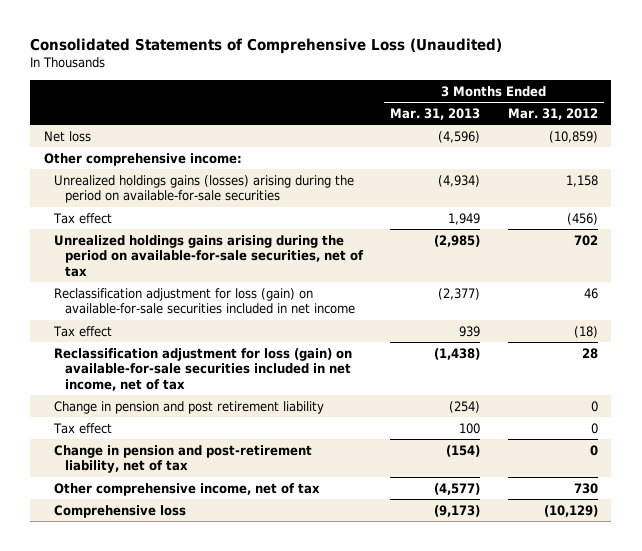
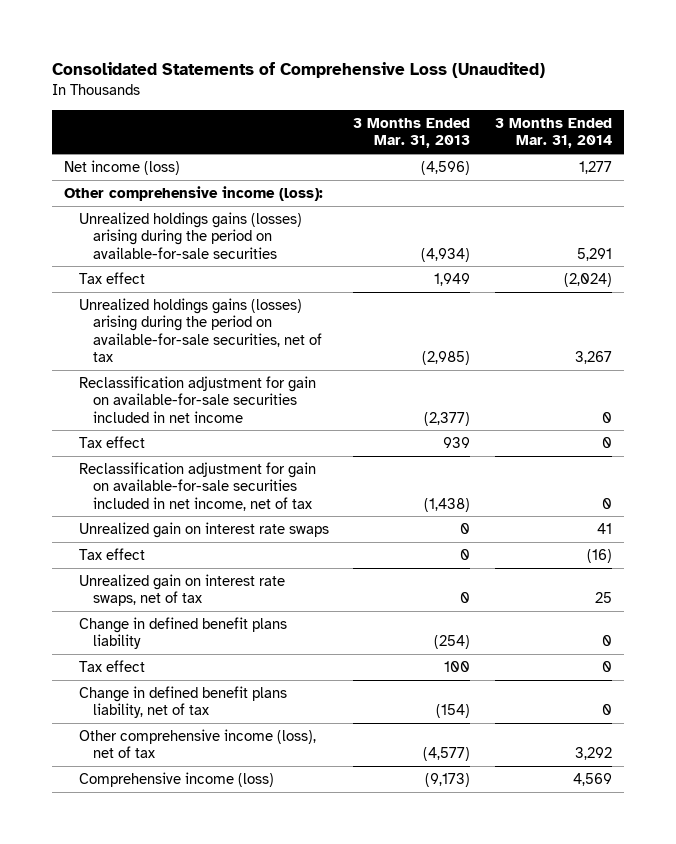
- | 3 Months Ended Mar. 31, 2013 | 3 Months Ended Mar. 31, 2012
+ | 3 Months Ended Mar. 31, 2013 | 3 Months Ended Mar. 31, 2014
- Net loss | (4,596) | (10,859)
- Other comprehensive income:
+ Net income (loss) | (4,596) | 1,277
+ Other comprehensive income (loss):
- Unrealized holdings gains arising during the period on available-for-sale securities, net of tax | (2,985) | 702
- Reclassification adjustment for loss (gain) on available-for-sale securities included in net income | (2,377) | 46
+ Unrealized holdings gains (losses) arising during the period on available-for-sale securities, net of tax | (2,985) | 3,267
+ Reclassification adjustment for gain on available-for-sale securities included in net income | (2,377) | 0
- Reclassification adjustment for loss (gain) on available-for-sale securities included in net income, net of tax | (1,438) | 28
- Change in pension and post retirement liability | (254) | 0
+ Reclassification adjustment for gain on available-for-sale securities included in net income, net of tax | (1,438) | 0
+ Unrealized gain on interest rate swaps | 0 | 41
+ Tax effect | 0 | (16)
+ Unrealized gain on interest rate swaps, net of tax | 0 | 25
+ Change in defined benefit plans liability | (254) | 0
- Change in pension and post-retirement liability, net of tax | (154) | 0
- Other comprehensive income, net of tax | (4,577) | 730
- Comprehensive loss | (9,173) | (10,129)
+ Change in defined benefit plans liability, net of tax | (154) | 0
+ Other comprehensive income (loss), net of tax | (4,577) | 3,292
+ Comprehensive income (loss) | (9,173) | 4,569

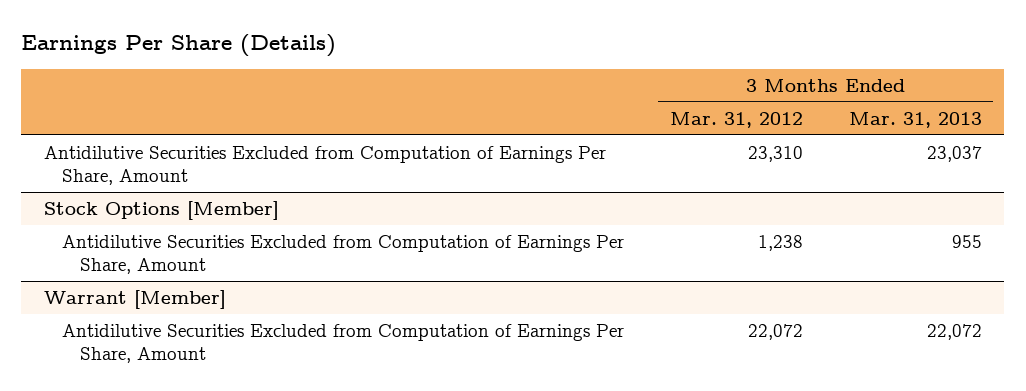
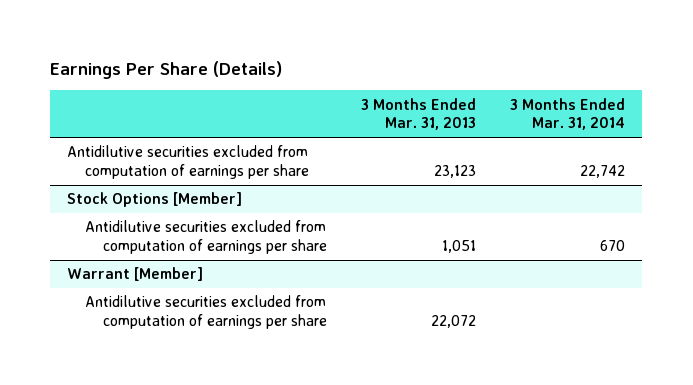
- | 3 Months Ended Mar. 31, 2012 | 3 Months Ended Mar. 31, 2013
+ | 3 Months Ended Mar. 31, 2013 | 3 Months Ended Mar. 31, 2014
- Antidilutive Securities Excluded from Computation of Earnings Per Share, Amount | 23,310 | 23,037
+ Antidilutive securities excluded from computation of earnings per share | 23,123 | 22,742
@ Stock Options [Member]
- Antidilutive Securities Excluded from Computation of Earnings Per Share, Amount | 1,238 | 955
+ Antidilutive securities excluded from computation of earnings per share | 1,051 | 670
@ Warrant [Member]
- Antidilutive Securities Excluded from Computation of Earnings Per Share, Amount | 22,072 | 22,072
+ Antidilutive securities excluded from computation of earnings per share | 22,072 |

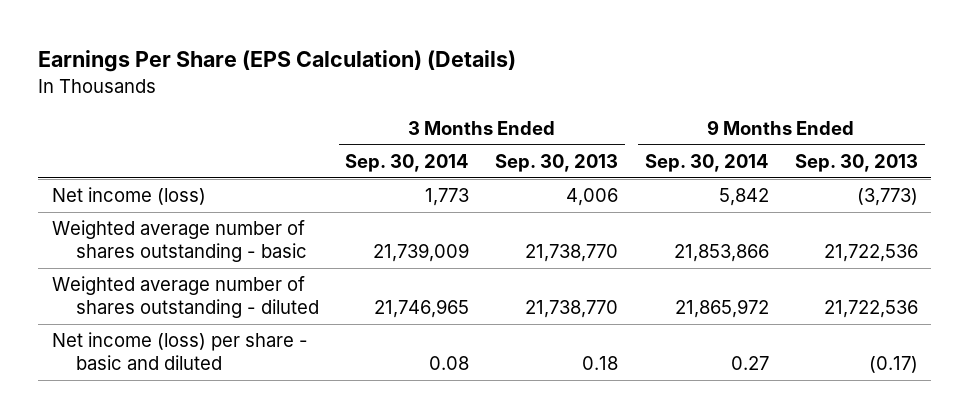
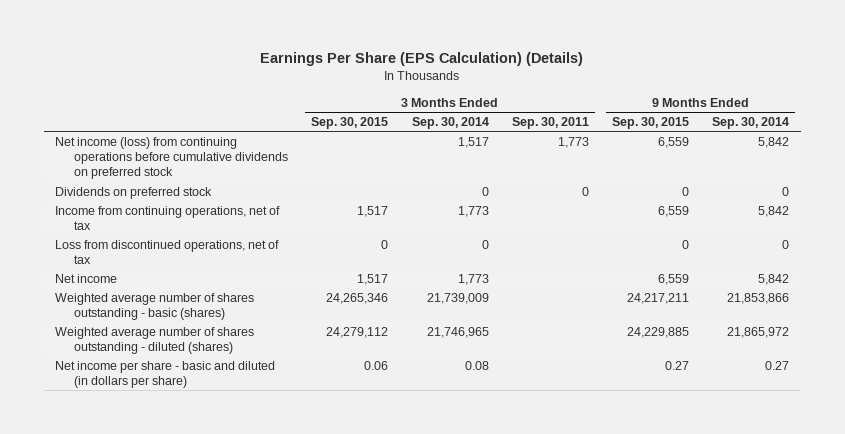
- | 3 Months Ended Sep. 30, 2014 | 3 Months Ended Sep. 30, 2013 | 9 Months Ended Sep. 30, 2014 | 9 Months Ended Sep. 30, 2013
+ | 3 Months Ended Sep. 30, 2015 | 3 Months Ended Sep. 30, 2014 | 3 Months Ended Sep. 30, 2011 | 9 Months Ended Sep. 30, 2015 | 9 Months Ended Sep. 30, 2014
- Net income (loss) | 1,773 | 4,006 | 5,842 | (3,773)
- Weighted average number of shares outstanding - basic | 21,739,009 | 21,738,770 | 21,853,866 | 21,722,536
- Weighted average number of shares outstanding - diluted | 21,746,965 | 21,738,770 | 21,865,972 | 21,722,536
- Net income (loss) per share - basic and diluted | 0.08 | 0.18 | 0.27 | (0.17)
+ Net income (loss) from continuing operations before cumulative dividends on preferred stock | | 1,517 | 1,773 | 6,559 | 5,842
+ Dividends on preferred stock | | 0 | 0 | 0 | 0
+ Income from continuing operations, net of tax | 1,517 | 1,773 | | 6,559 | 5,842
+ Loss from discontinued operations, net of tax | 0 | 0 | | 0 | 0
+ Net income | 1,517 | 1,773 | | 6,559 | 5,842
+ Weighted average number of shares outstanding - basic (shares) | 24,265,346 | 21,739,009 | | 24,217,211 | 21,853,866
+ Weighted average number of shares outstanding - diluted (shares) | 24,279,112 | 21,746,965 | | 24,229,885 | 21,865,972
+ Net income per share - basic and diluted (in dollars per share) | 0.06 | 0.08 | | 0.27 | 0.27

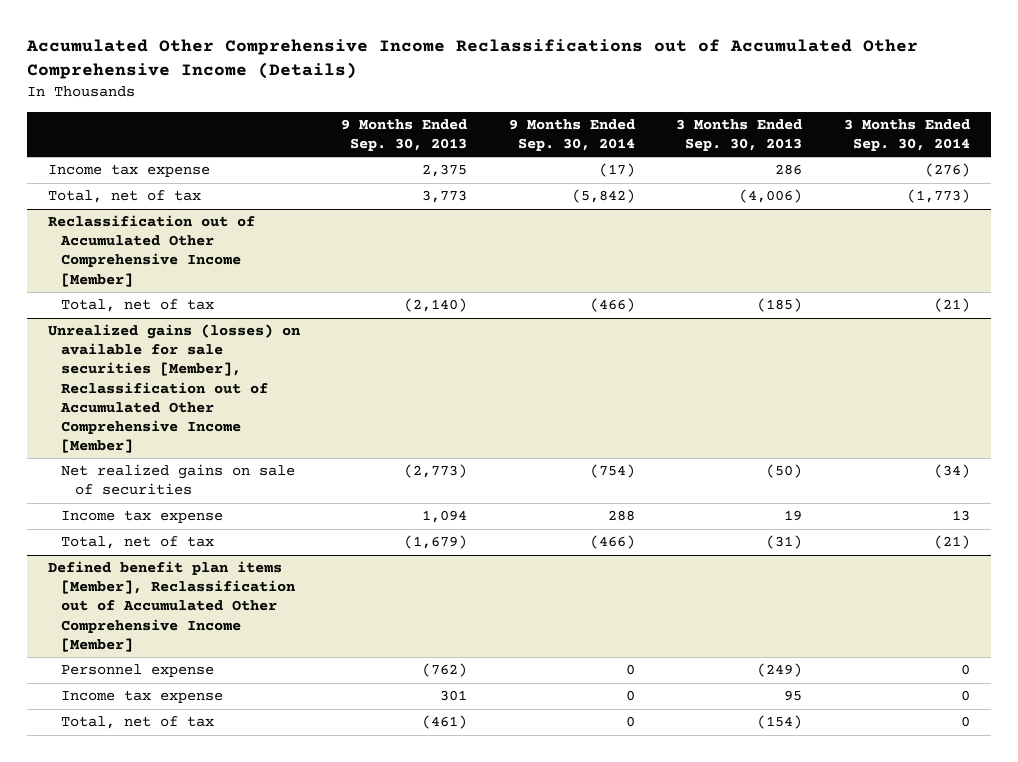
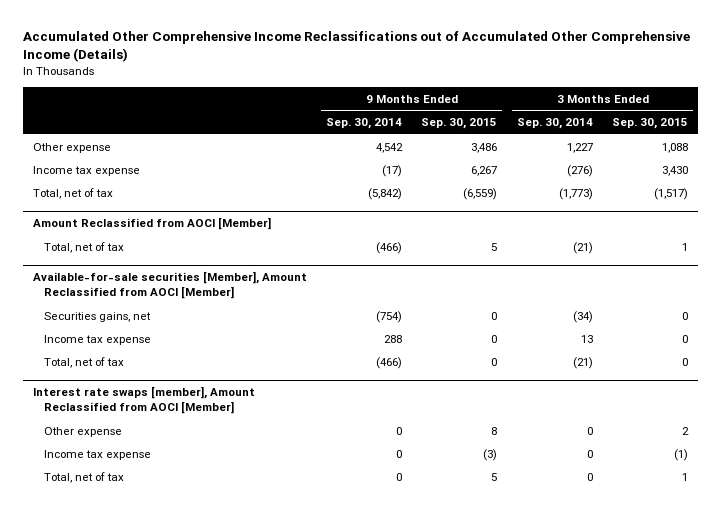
- | 9 Months Ended Sep. 30, 2013 | 9 Months Ended Sep. 30, 2014 | 3 Months Ended Sep. 30, 2013 | 3 Months Ended Sep. 30, 2014
+ | 9 Months Ended Sep. 30, 2014 | 9 Months Ended Sep. 30, 2015 | 3 Months Ended Sep. 30, 2014 | 3 Months Ended Sep. 30, 2015
+ Other expense | 4,542 | 3,486 | 1,227 | 1,088
- Reclassification out of Accumulated Other Comprehensive Income [Member]
+ Amount Reclassified from AOCI [Member]
- Unrealized gains (losses) on available for sale securities [Member], Reclassification out of Accumulated Other Comprehensive Income [Member]
- Net realized gains on sale of securities | (2,773) | (754) | (50) | (34)
+ Available-for-sale securities [Member], Amount Reclassified from AOCI [Member]
+ Securities gains, net | (754) | 0 | (34) | 0
- Defined benefit plan items [Member], Reclassification out of Accumulated Other Comprehensive Income [Member]
- Personnel expense | (762) | 0 | (249) | 0
+ Interest rate swaps [member], Amount Reclassified from AOCI [Member]
+ Other expense | 0 | 8 | 0 | 2

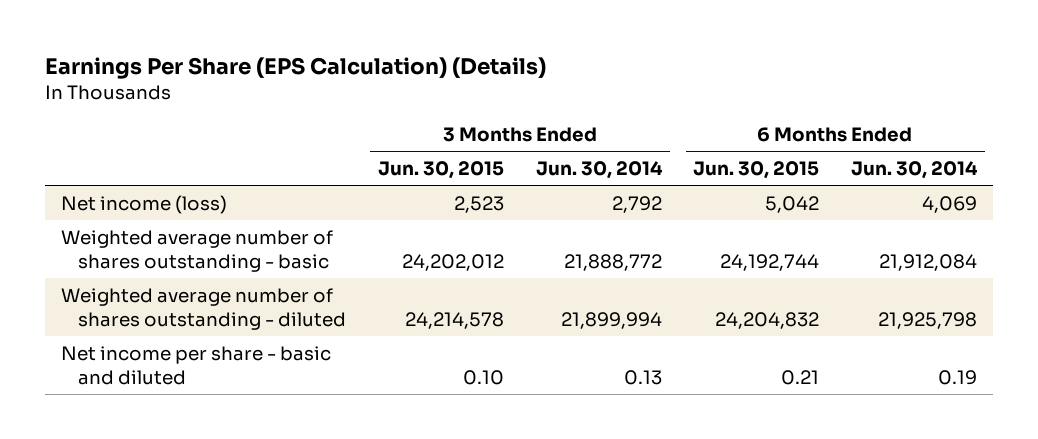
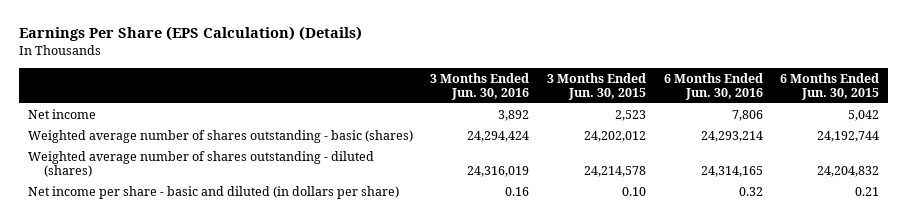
- | 3 Months Ended Jun. 30, 2015 | 3 Months Ended Jun. 30, 2014 | 6 Months Ended Jun. 30, 2015 | 6 Months Ended Jun. 30, 2014
+ | 3 Months Ended Jun. 30, 2016 | 3 Months Ended Jun. 30, 2015 | 6 Months Ended Jun. 30, 2016 | 6 Months Ended Jun. 30, 2015
- Net income (loss) | 2,523 | 2,792 | 5,042 | 4,069
- Weighted average number of shares outstanding - basic | 24,202,012 | 21,888,772 | 24,192,744 | 21,912,084
- Weighted average number of shares outstanding - diluted | 24,214,578 | 21,899,994 | 24,204,832 | 21,925,798
- Net income per share - basic and diluted | 0.10 | 0.13 | 0.21 | 0.19
+ Net income | 3,892 | 2,523 | 7,806 | 5,042
+ Weighted average number of shares outstanding - basic (shares) | 24,294,424 | 24,202,012 | 24,293,214 | 24,192,744
+ Weighted average number of shares outstanding - diluted (shares) | 24,316,019 | 24,214,578 | 24,314,165 | 24,204,832
+ Net income per share - basic and diluted (in dollars per share) | 0.16 | 0.10 | 0.32 | 0.21

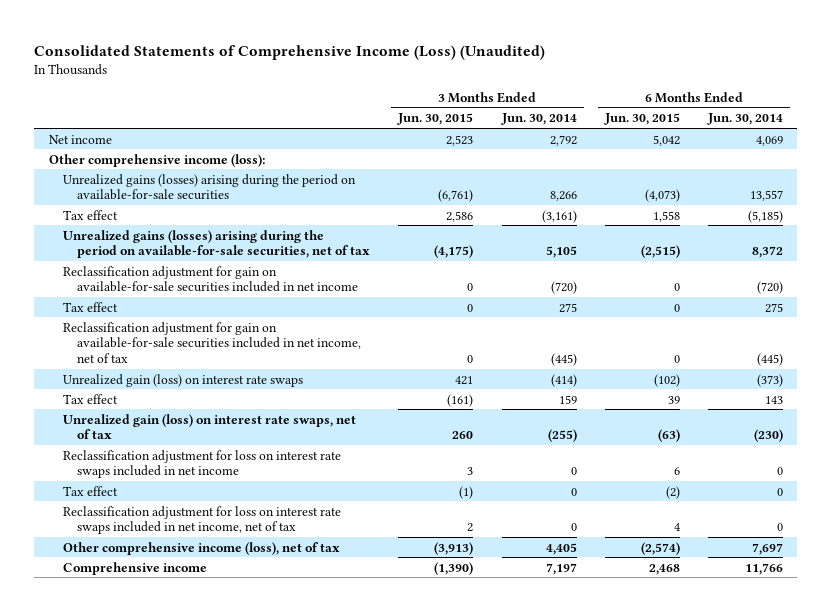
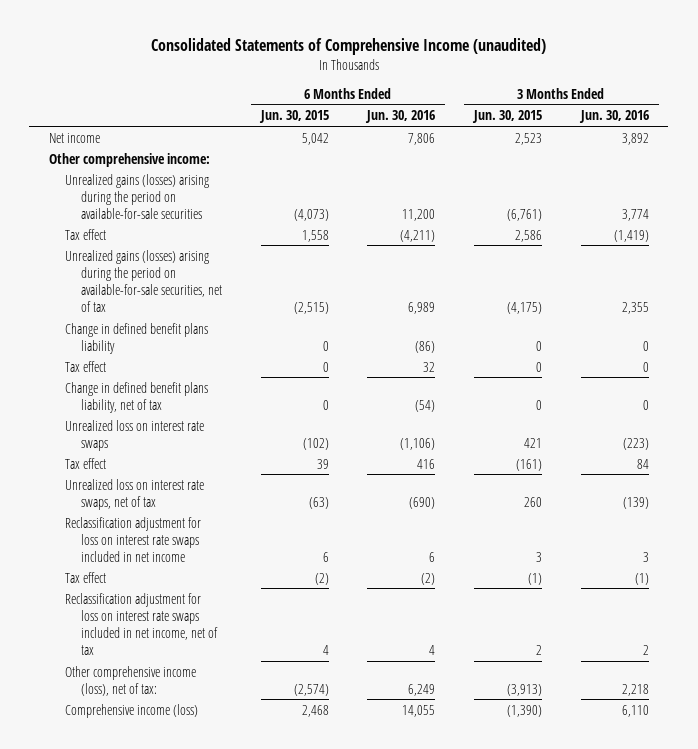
- Consolidated Statements of Comprehensive Income (Loss) (Unaudited)
+ Consolidated Statements of Comprehensive Income (unaudited)
- | 3 Months Ended Jun. 30, 2015 | 3 Months Ended Jun. 30, 2014 | 6 Months Ended Jun. 30, 2015 | 6 Months Ended Jun. 30, 2014
+ | 6 Months Ended Jun. 30, 2015 | 6 Months Ended Jun. 30, 2016 | 3 Months Ended Jun. 30, 2015 | 3 Months Ended Jun. 30, 2016
- Other comprehensive income (loss):
+ Other comprehensive income:
- Reclassification adjustment for gain on available-for-sale securities included in net income | 0 | (720) | 0 | (720)
+ Change in defined benefit plans liability | 0 | (86) | 0 | 0
- Reclassification adjustment for gain on available-for-sale securities included in net income, net of tax | 0 | (445) | 0 | (445)
- Unrealized gain (loss) on interest rate swaps | 421 | (414) | (102) | (373)
+ Change in defined benefit plans liability, net of tax | 0 | (54) | 0 | 0
+ Unrealized loss on interest rate swaps | (102) | (1,106) | 421 | (223)
- Unrealized gain (loss) on interest rate swaps, net of tax | 260 | (255) | (63) | (230)
+ Unrealized loss on interest rate swaps, net of tax | (63) | (690) | 260 | (139)
- Other comprehensive income (loss), net of tax | (3,913) | 4,405 | (2,574) | 7,697
- Comprehensive income | (1,390) | 7,197 | 2,468 | 11,766
+ Other comprehensive income (loss), net of tax: | (2,574) | 6,249 | (3,913) | 2,218
+ Comprehensive income (loss) | 2,468 | 14,055 | (1,390) | 6,110

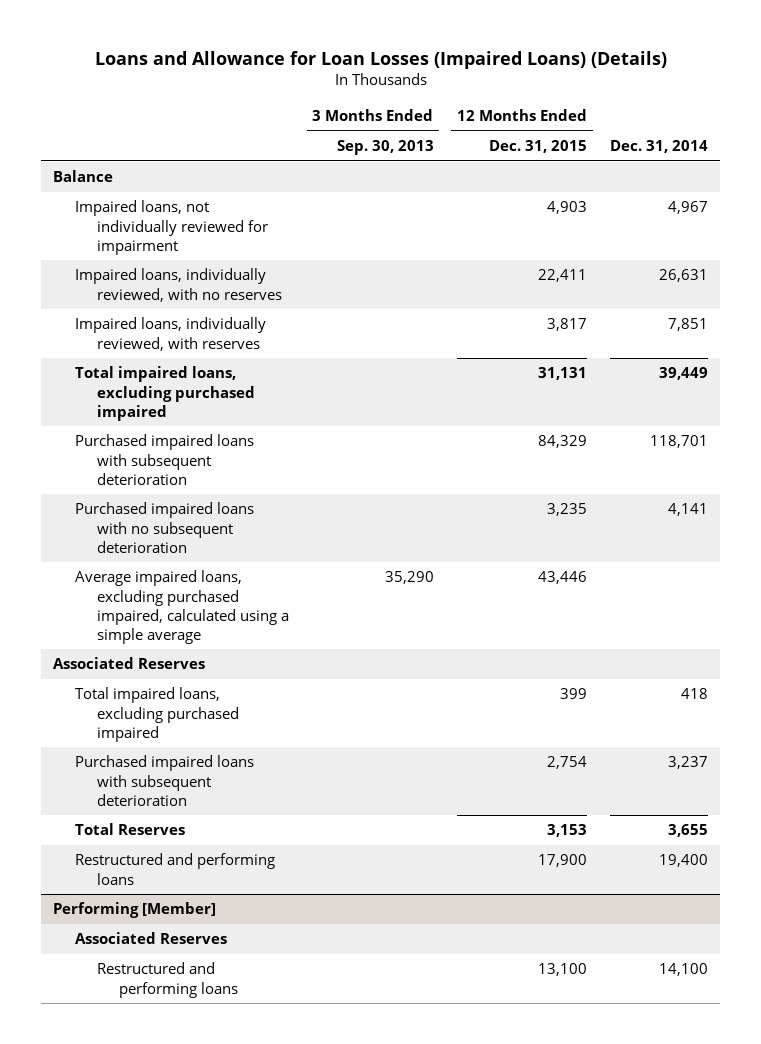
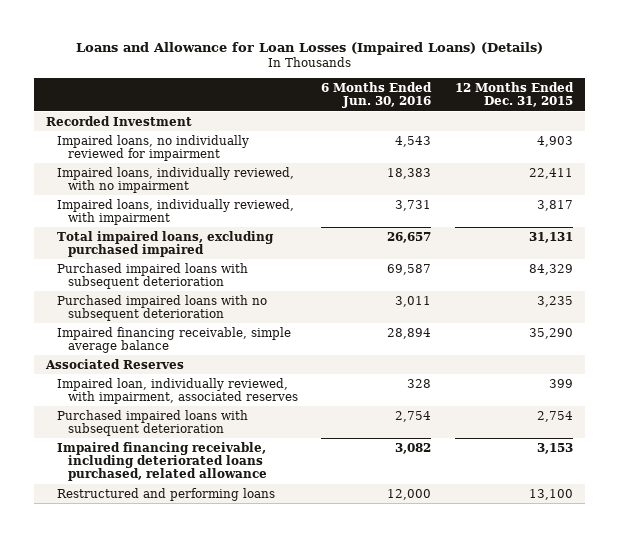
- | 3 Months Ended Sep. 30, 2013 | 12 Months Ended Dec. 31, 2015 | Dec. 31, 2014
+ | 6 Months Ended Jun. 30, 2016 | 12 Months Ended Dec. 31, 2015
- Balance
- Impaired loans, not individually reviewed for impairment | | 4,903 | 4,967
- Impaired loans, individually reviewed, with no reserves | | 22,411 | 26,631
- Impaired loans, individually reviewed, with reserves | | 3,817 | 7,851
+ Recorded Investment
+ Impaired loans, no individually reviewed for impairment | 4,543 | 4,903
+ Impaired loans, individually reviewed, with no impairment | 18,383 | 22,411
+ Impaired loans, individually reviewed, with impairment | 3,731 | 3,817
- Average impaired loans, excluding purchased impaired, calculated using a simple average | 35,290 | 43,446 |
+ Impaired financing receivable, simple average balance | 28,894 | 35,290
- Total impaired loans, excluding purchased impaired | | 399 | 418
+ Impaired loan, individually reviewed, with impairment, associated reserves | 328 | 399
- Total Reserves | | 3,153 | 3,655
- Restructured and performing loans | | 17,900 | 19,400
- Performing [Member]
- Associated Reserves
+ Impaired financing receivable, including deteriorated loans purchased, related allowance | 3,082 | 3,153

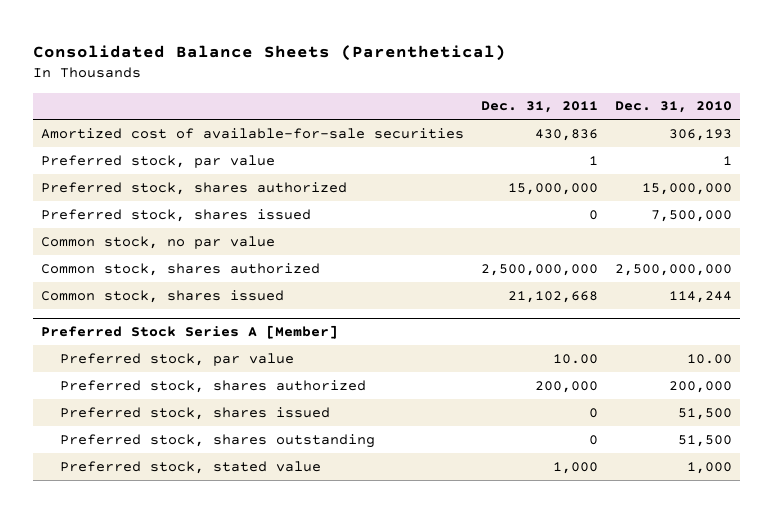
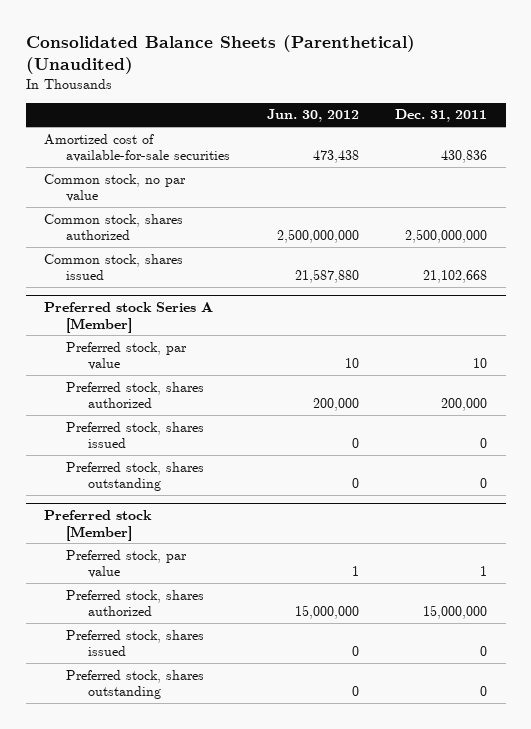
- Consolidated Balance Sheets (Parenthetical)
+ Consolidated Balance Sheets (Parenthetical) (Unaudited)
- | Dec. 31, 2011 | Dec. 31, 2010
+ | Jun. 30, 2012 | Dec. 31, 2011
- Preferred stock, par value | 1 | 1
- Preferred stock, shares authorized | 15,000,000 | 15,000,000
- Preferred stock, shares issued | 0 | 7,500,000
- Preferred Stock Series A [Member]
- Preferred stock, par value | 10.00 | 10.00
+ Preferred stock Series A [Member]
+ Preferred stock, par value | 10 | 10
- Preferred stock, stated value | 1,000 | 1,000
+ Preferred stock [Member]
+ Preferred stock, par value | 1 | 1
+ Preferred stock, shares authorized | 15,000,000 | 15,000,000
+ Preferred stock, shares issued | 0 | 0
+ Preferred stock, shares outstanding | 0 | 0

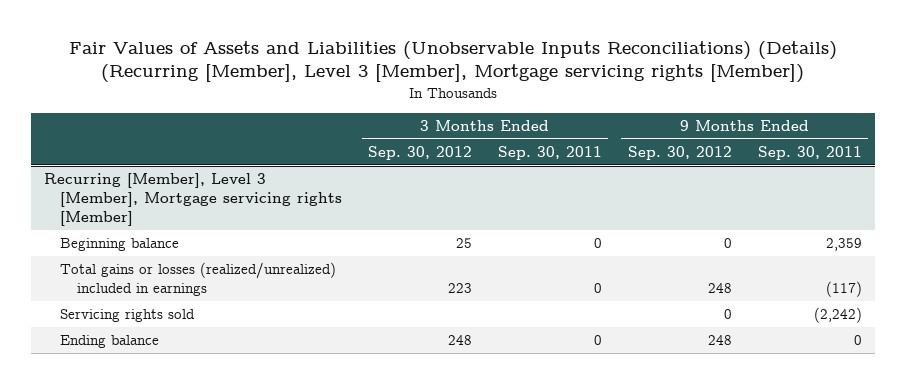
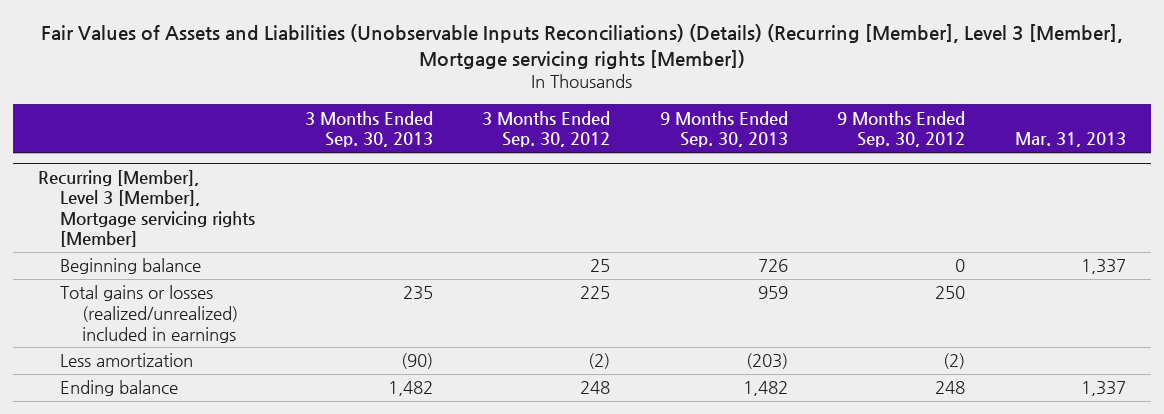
- | 3 Months Ended Sep. 30, 2012 | 3 Months Ended Sep. 30, 2011 | 9 Months Ended Sep. 30, 2012 | 9 Months Ended Sep. 30, 2011
+ | 3 Months Ended Sep. 30, 2013 | 3 Months Ended Sep. 30, 2012 | 9 Months Ended Sep. 30, 2013 | 9 Months Ended Sep. 30, 2012 | Mar. 31, 2013
@ Recurring [Member], Level 3 [Member], Mortgage servicing rights [Member]
- Total gains or losses (realized/unrealized) included in earnings | 223 | 0 | 248 | (117)
- Servicing rights sold | | | 0 | (2,242)
+ Total gains or losses (realized/unrealized) included in earnings | 235 | 225 | 959 | 250 |
+ Less amortization | (90) | (2) | (203) | (2) |

